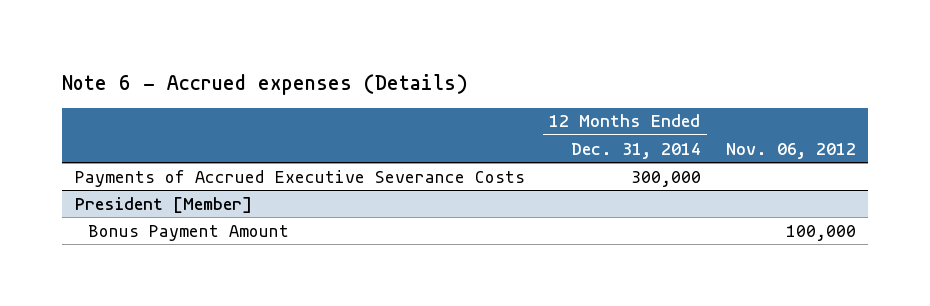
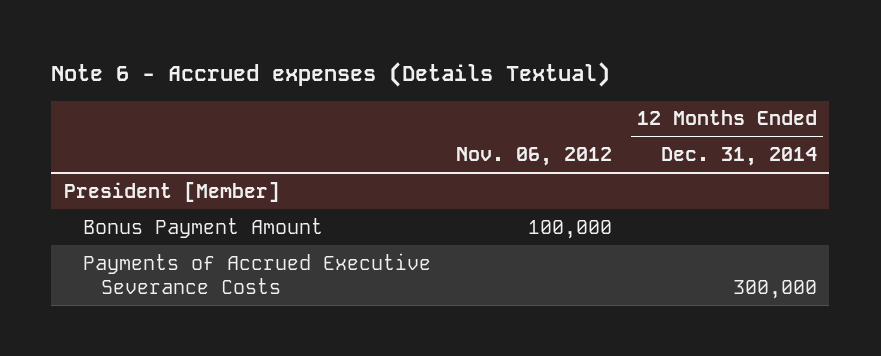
- Note 6 - Accrued expenses (Details)
+ Note 6 - Accrued expenses (Details Textual)
- | 12 Months Ended Dec. 31, 2014 | Nov. 06, 2012
+ | Nov. 06, 2012 | 12 Months Ended Dec. 31, 2014
- Payments of Accrued Executive Severance Costs | 300,000 |
@ President [Member]
+ Payments of Accrued Executive Severance Costs | | 300,000

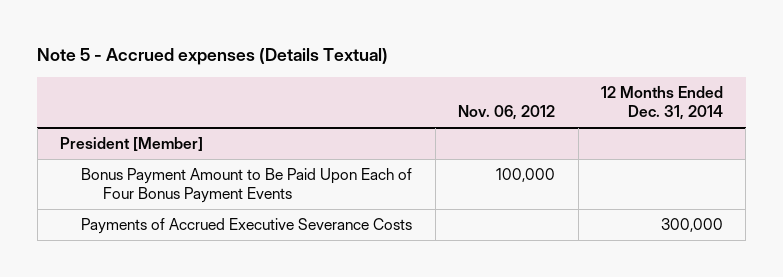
- Note 6 - Accrued expenses (Details Textual)
+ Note 5 - Accrued expenses (Details Textual)
@ President [Member]
- Bonus Payment Amount | 100,000 |
+ Bonus Payment Amount to Be Paid Upon Each of Four Bonus Payment Events | 100,000 |

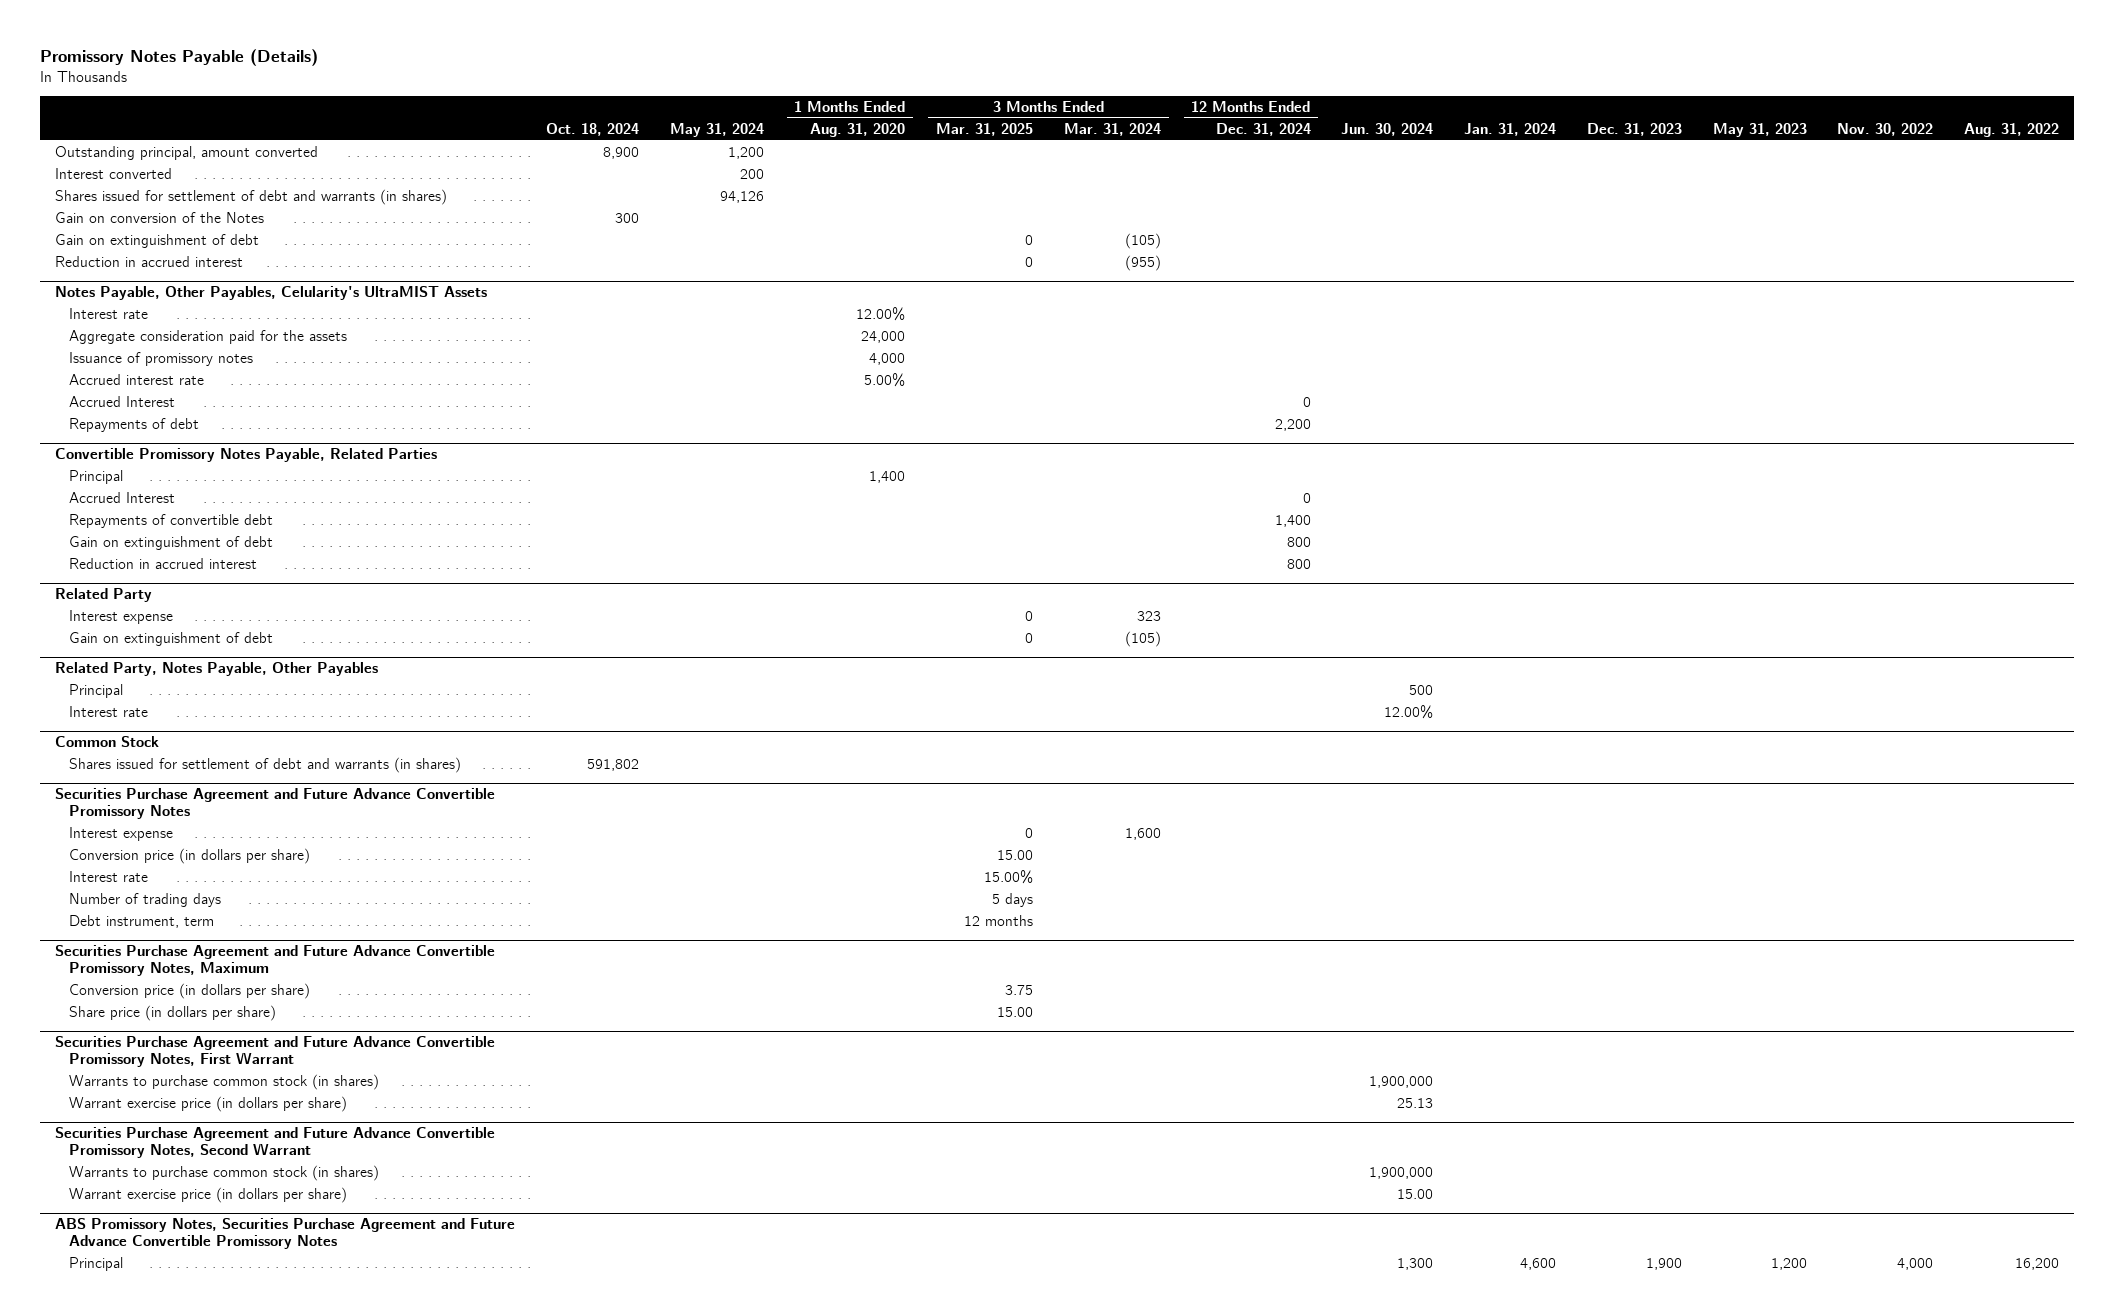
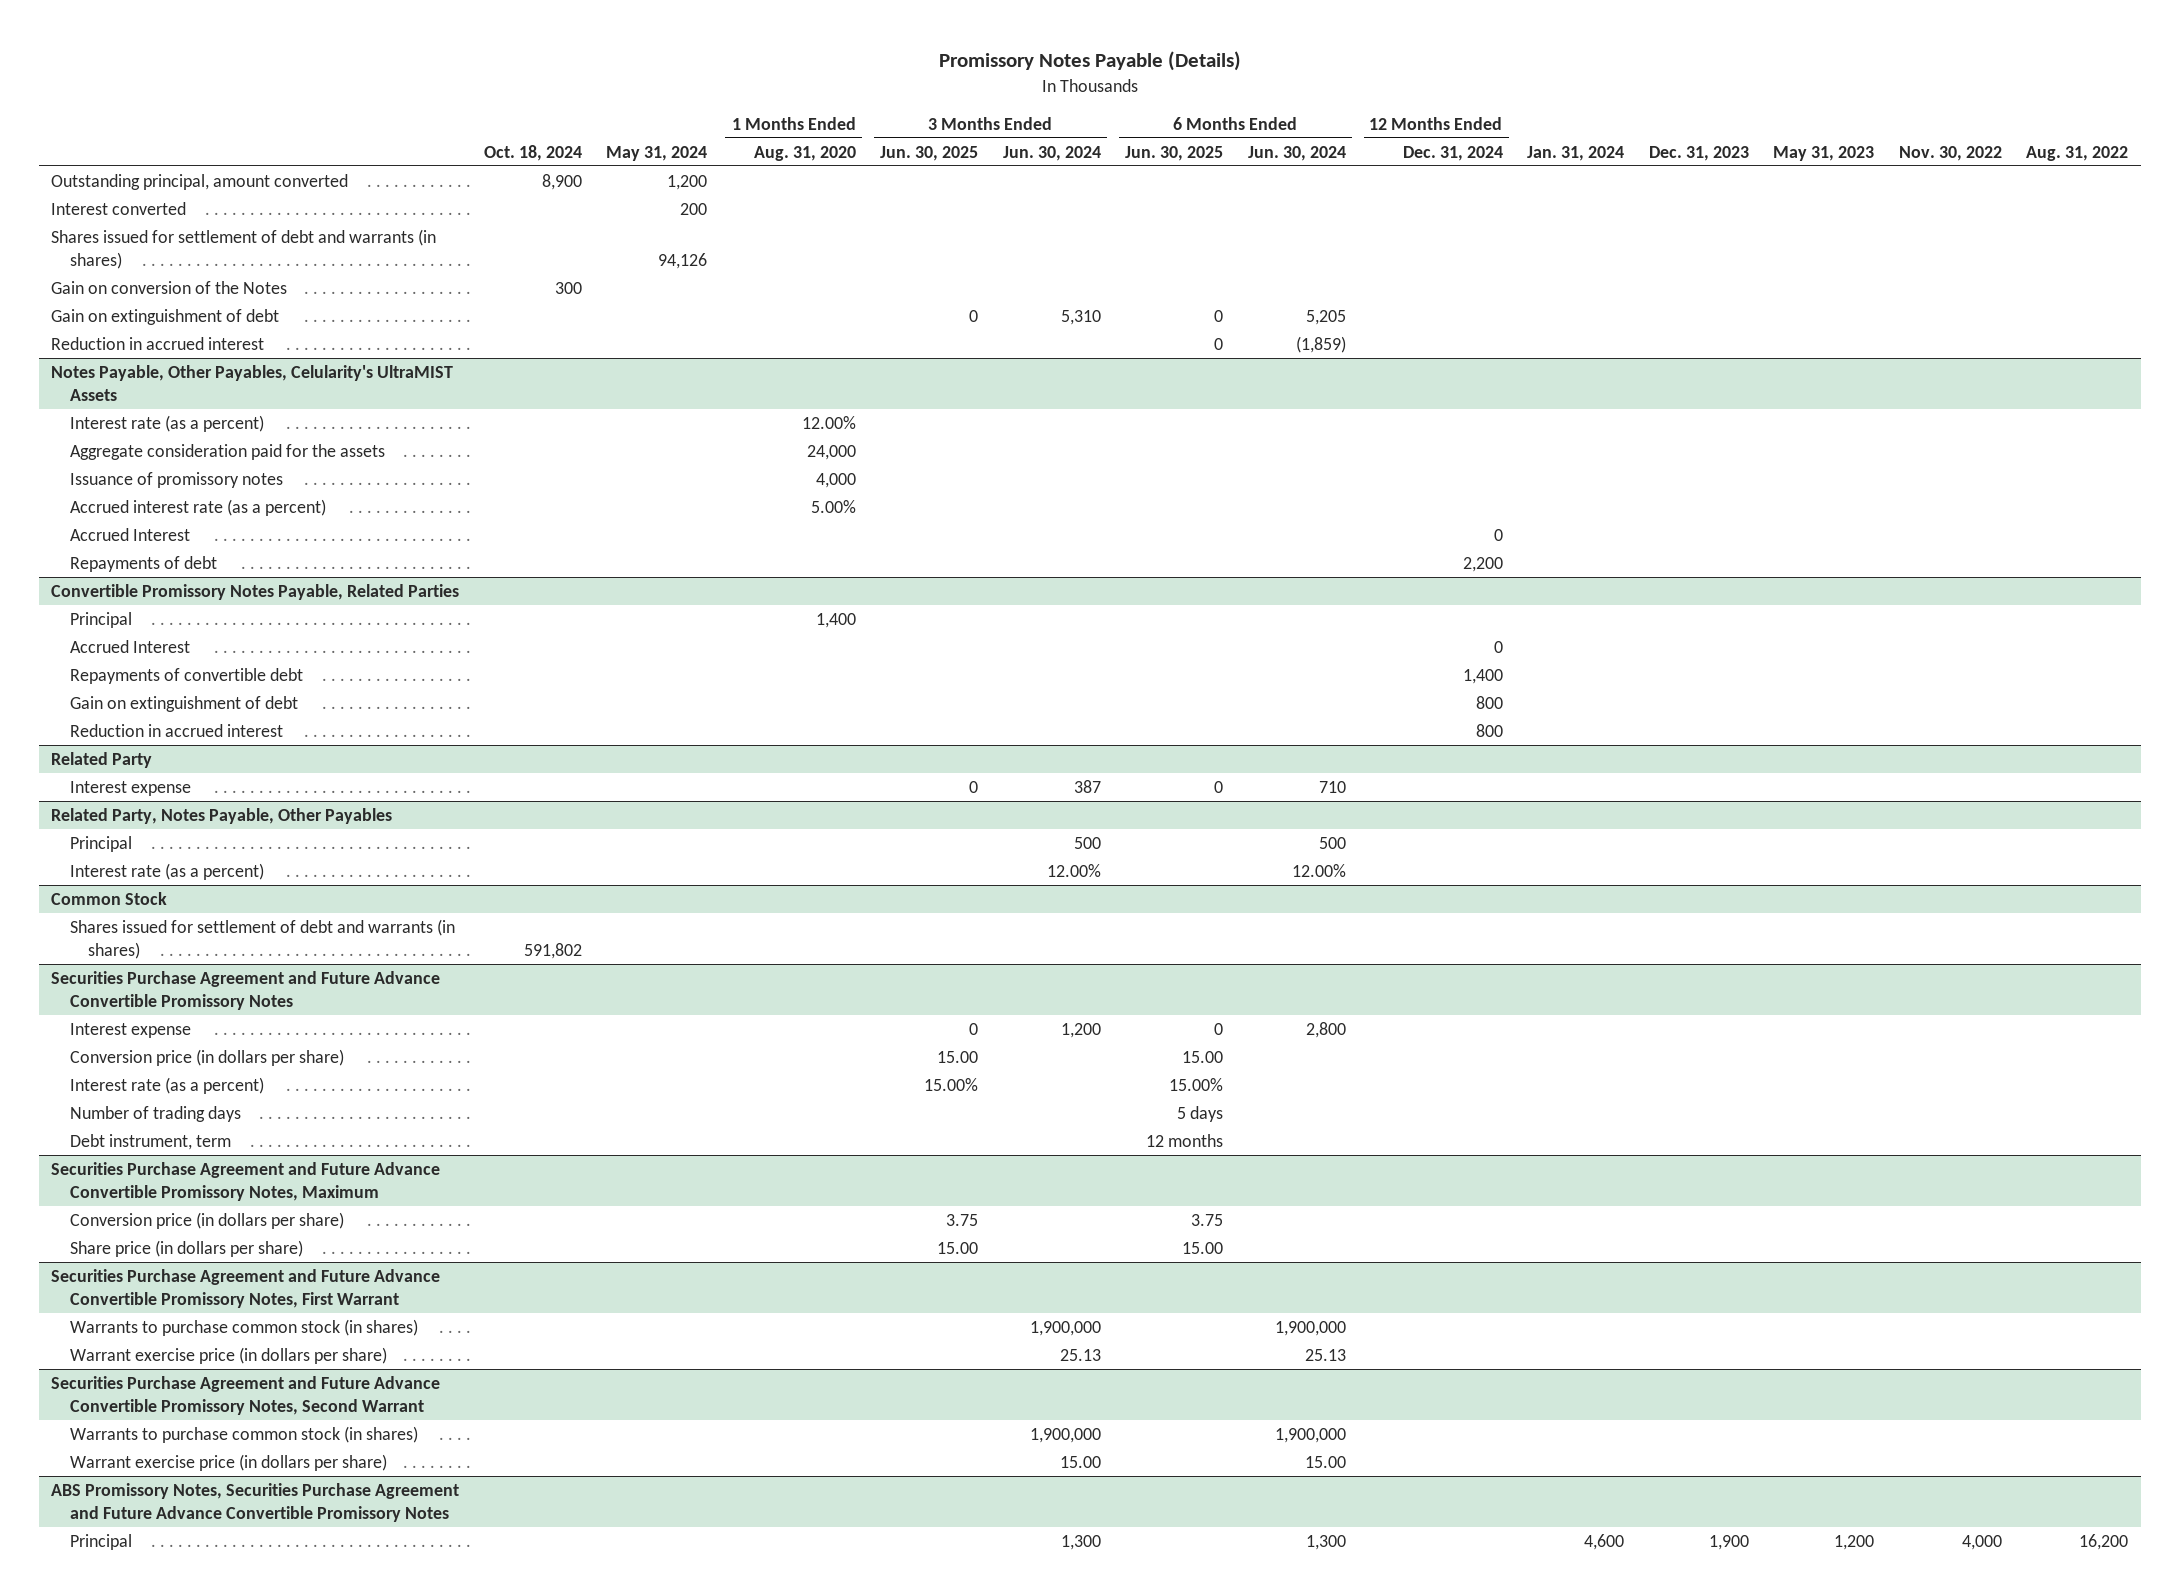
- | Oct. 18, 2024 | May 31, 2024 | 1 Months Ended Aug. 31, 2020 | 3 Months Ended Mar. 31, 2025 | 3 Months Ended Mar. 31, 2024 | 12 Months Ended Dec. 31, 2024 | Jun. 30, 2024 | Jan. 31, 2024 | Dec. 31, 2023 | May 31, 2023 | Nov. 30, 2022 | Aug. 31, 2022
+ | Oct. 18, 2024 | May 31, 2024 | 1 Months Ended Aug. 31, 2020 | 3 Months Ended Jun. 30, 2025 | 3 Months Ended Jun. 30, 2024 | 6 Months Ended Jun. 30, 2025 | 6 Months Ended Jun. 30, 2024 | 12 Months Ended Dec. 31, 2024 | Jan. 31, 2024 | Dec. 31, 2023 | May 31, 2023 | Nov. 30, 2022 | Aug. 31, 2022
@ Notes Payable, Other Payables, Celularity's UltraMIST Assets
- Interest rate | | | 12.00% | | | | | | | | |
+ Interest rate (as a percent) | | | 12.00% | | | | | | | | | |
- Accrued interest rate | | | 5.00% | | | | | | | | |
+ Accrued interest rate (as a percent) | | | 5.00% | | | | | | | | | |
@ Related Party
- Gain on extinguishment of debt | | | | 0 | (105) | | | | | | |
@ Related Party, Notes Payable, Other Payables
- Interest rate | | | | | | | 12.00% | | | | |
+ Interest rate (as a percent) | | | | | 12.00% | | 12.00% | | | | | |
@ Securities Purchase Agreement and Future Advance Convertible Promissory Notes
- Interest rate | | | | 15.00% | | | | | | | |
+ Interest rate (as a percent) | | | | 15.00% | | 15.00% | | | | | | |

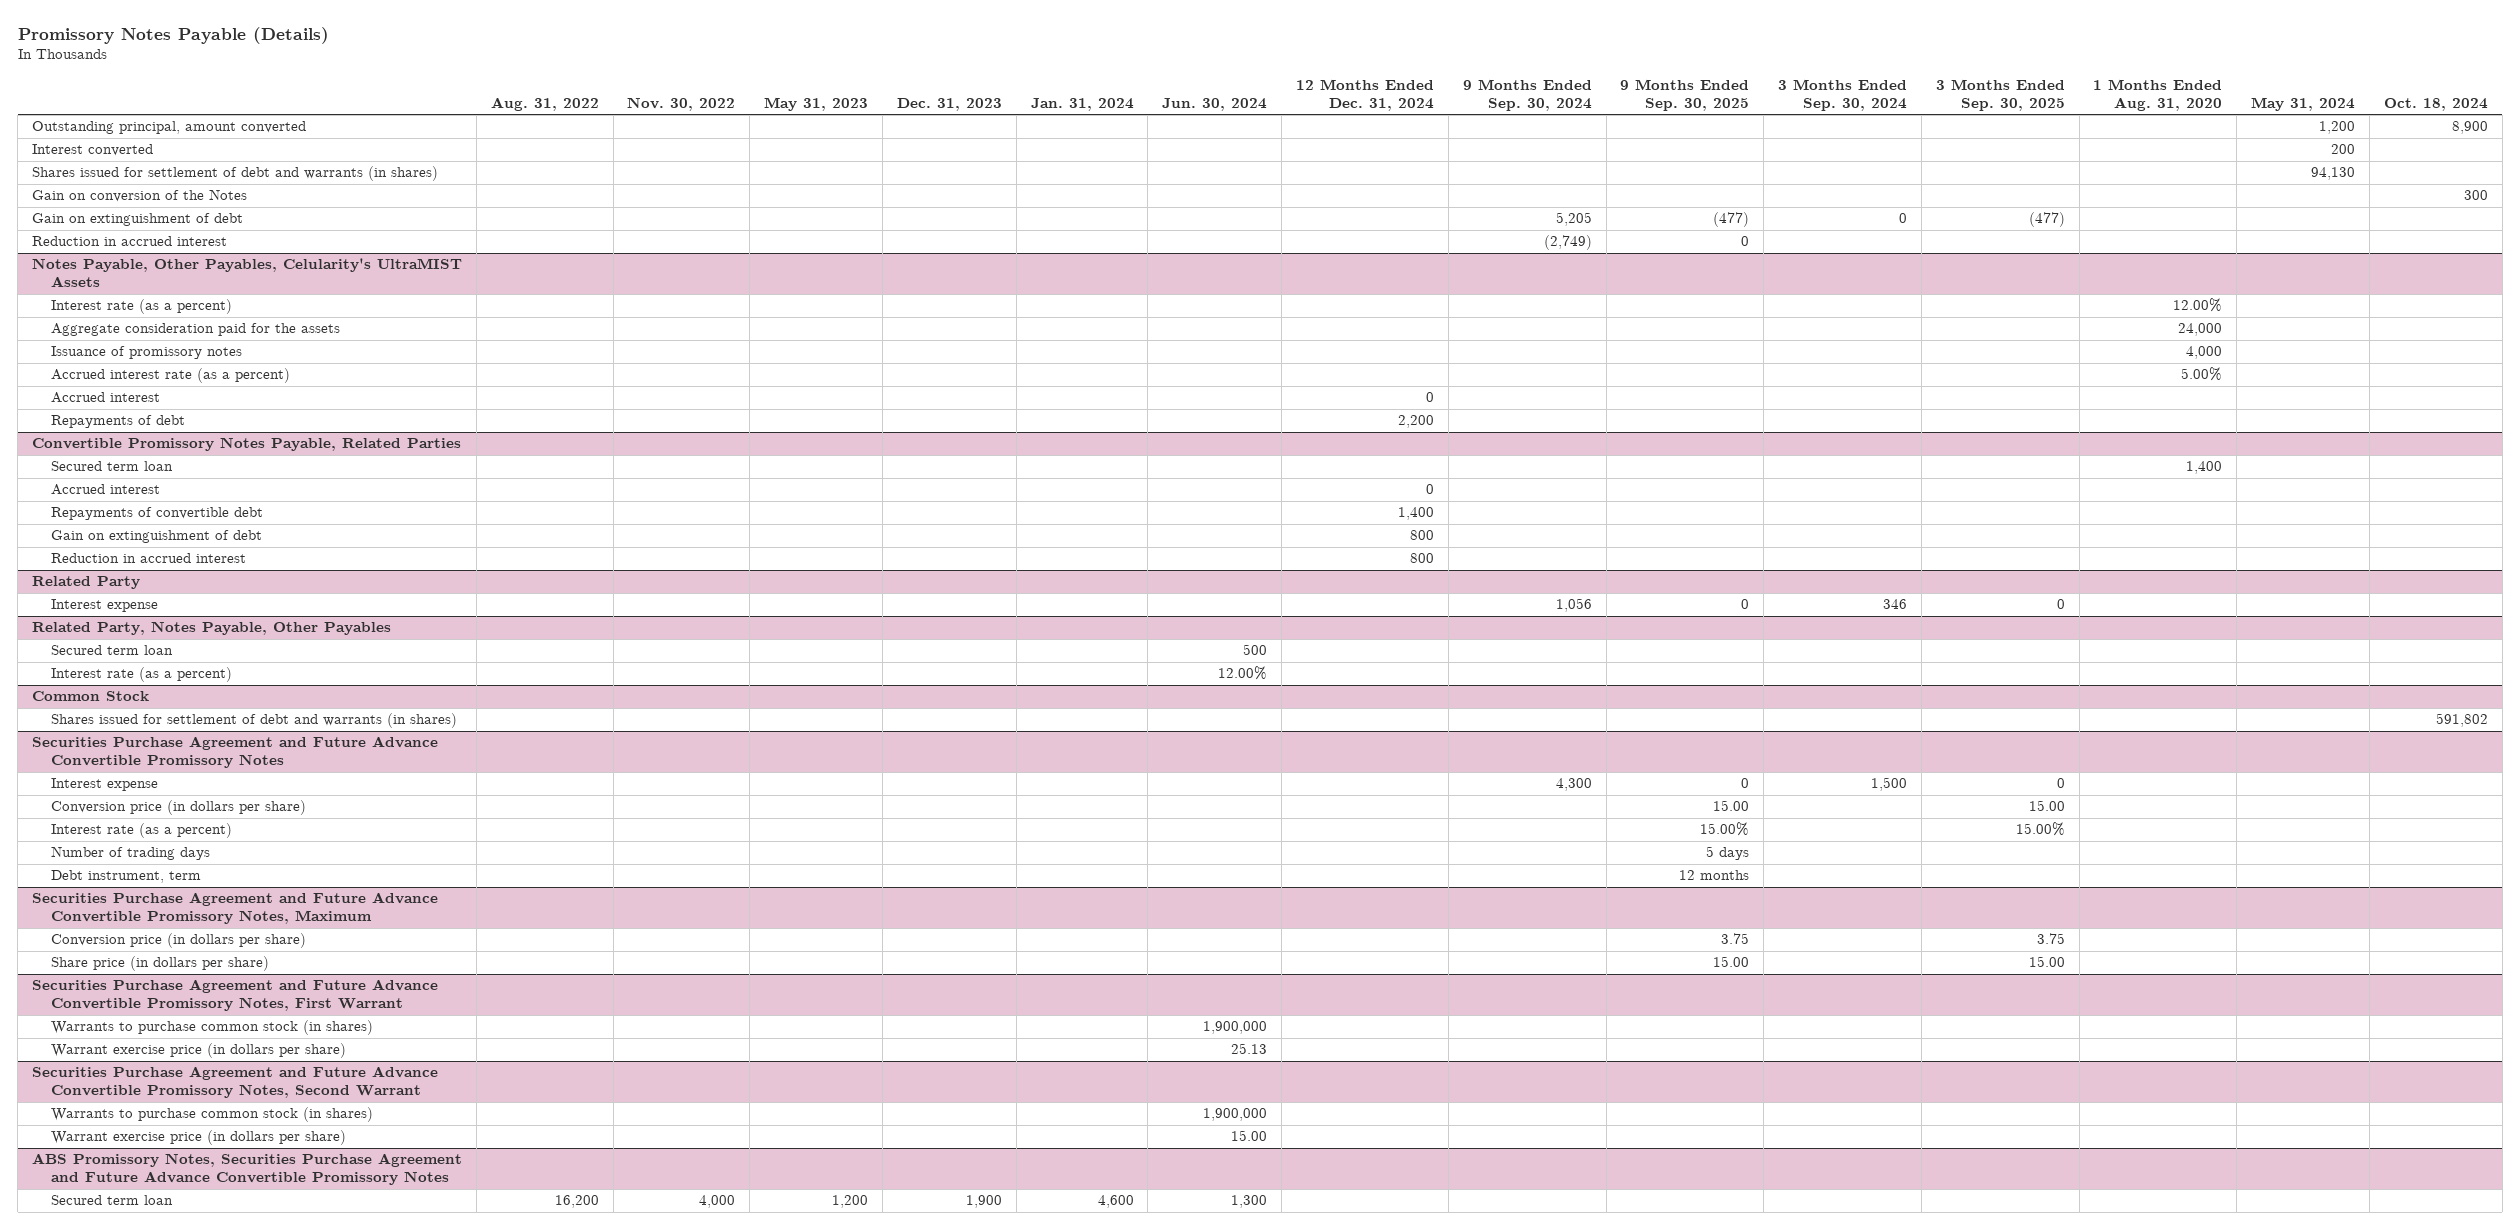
- | Oct. 18, 2024 | May 31, 2024 | 1 Months Ended Aug. 31, 2020 | 3 Months Ended Jun. 30, 2025 | 3 Months Ended Jun. 30, 2024 | 6 Months Ended Jun. 30, 2025 | 6 Months Ended Jun. 30, 2024 | 12 Months Ended Dec. 31, 2024 | Jan. 31, 2024 | Dec. 31, 2023 | May 31, 2023 | Nov. 30, 2022 | Aug. 31, 2022
+ | Aug. 31, 2022 | Nov. 30, 2022 | May 31, 2023 | Dec. 31, 2023 | Jan. 31, 2024 | Jun. 30, 2024 | 12 Months Ended Dec. 31, 2024 | 9 Months Ended Sep. 30, 2024 | 9 Months Ended Sep. 30, 2025 | 3 Months Ended Sep. 30, 2024 | 3 Months Ended Sep. 30, 2025 | 1 Months Ended Aug. 31, 2020 | May 31, 2024 | Oct. 18, 2024
- Shares issued for settlement of debt and warrants (in shares) | | 94,126 | | | | | | | | | | |
+ Shares issued for settlement of debt and warrants (in shares) | | | | | | | | | | | | | 94,130 |
@ Notes Payable, Other Payables, Celularity's UltraMIST Assets
- Accrued Interest | | | | | | | | 0 | | | | |
+ Accrued interest | | | | | | | 0 | | | | | | |
@ Convertible Promissory Notes Payable, Related Parties
- Principal | | | 1,400 | | | | | | | | | |
- Accrued Interest | | | | | | | | 0 | | | | |
+ Secured term loan | | | | | | | | | | | | 1,400 | |
+ Accrued interest | | | | | | | 0 | | | | | | |
@ Related Party, Notes Payable, Other Payables
- Principal | | | | | 500 | | 500 | | | | | |
+ Secured term loan | | | | | | 500 | | | | | | | |
@ ABS Promissory Notes, Securities Purchase Agreement and Future Advance Convertible Promissory Notes
- Principal | | | | | 1,300 | | 1,300 | | 4,600 | 1,900 | 1,200 | 4,000 | 16,200
+ Secured term loan | 16,200 | 4,000 | 1,200 | 1,900 | 4,600 | 1,300 | | | | | | | |

